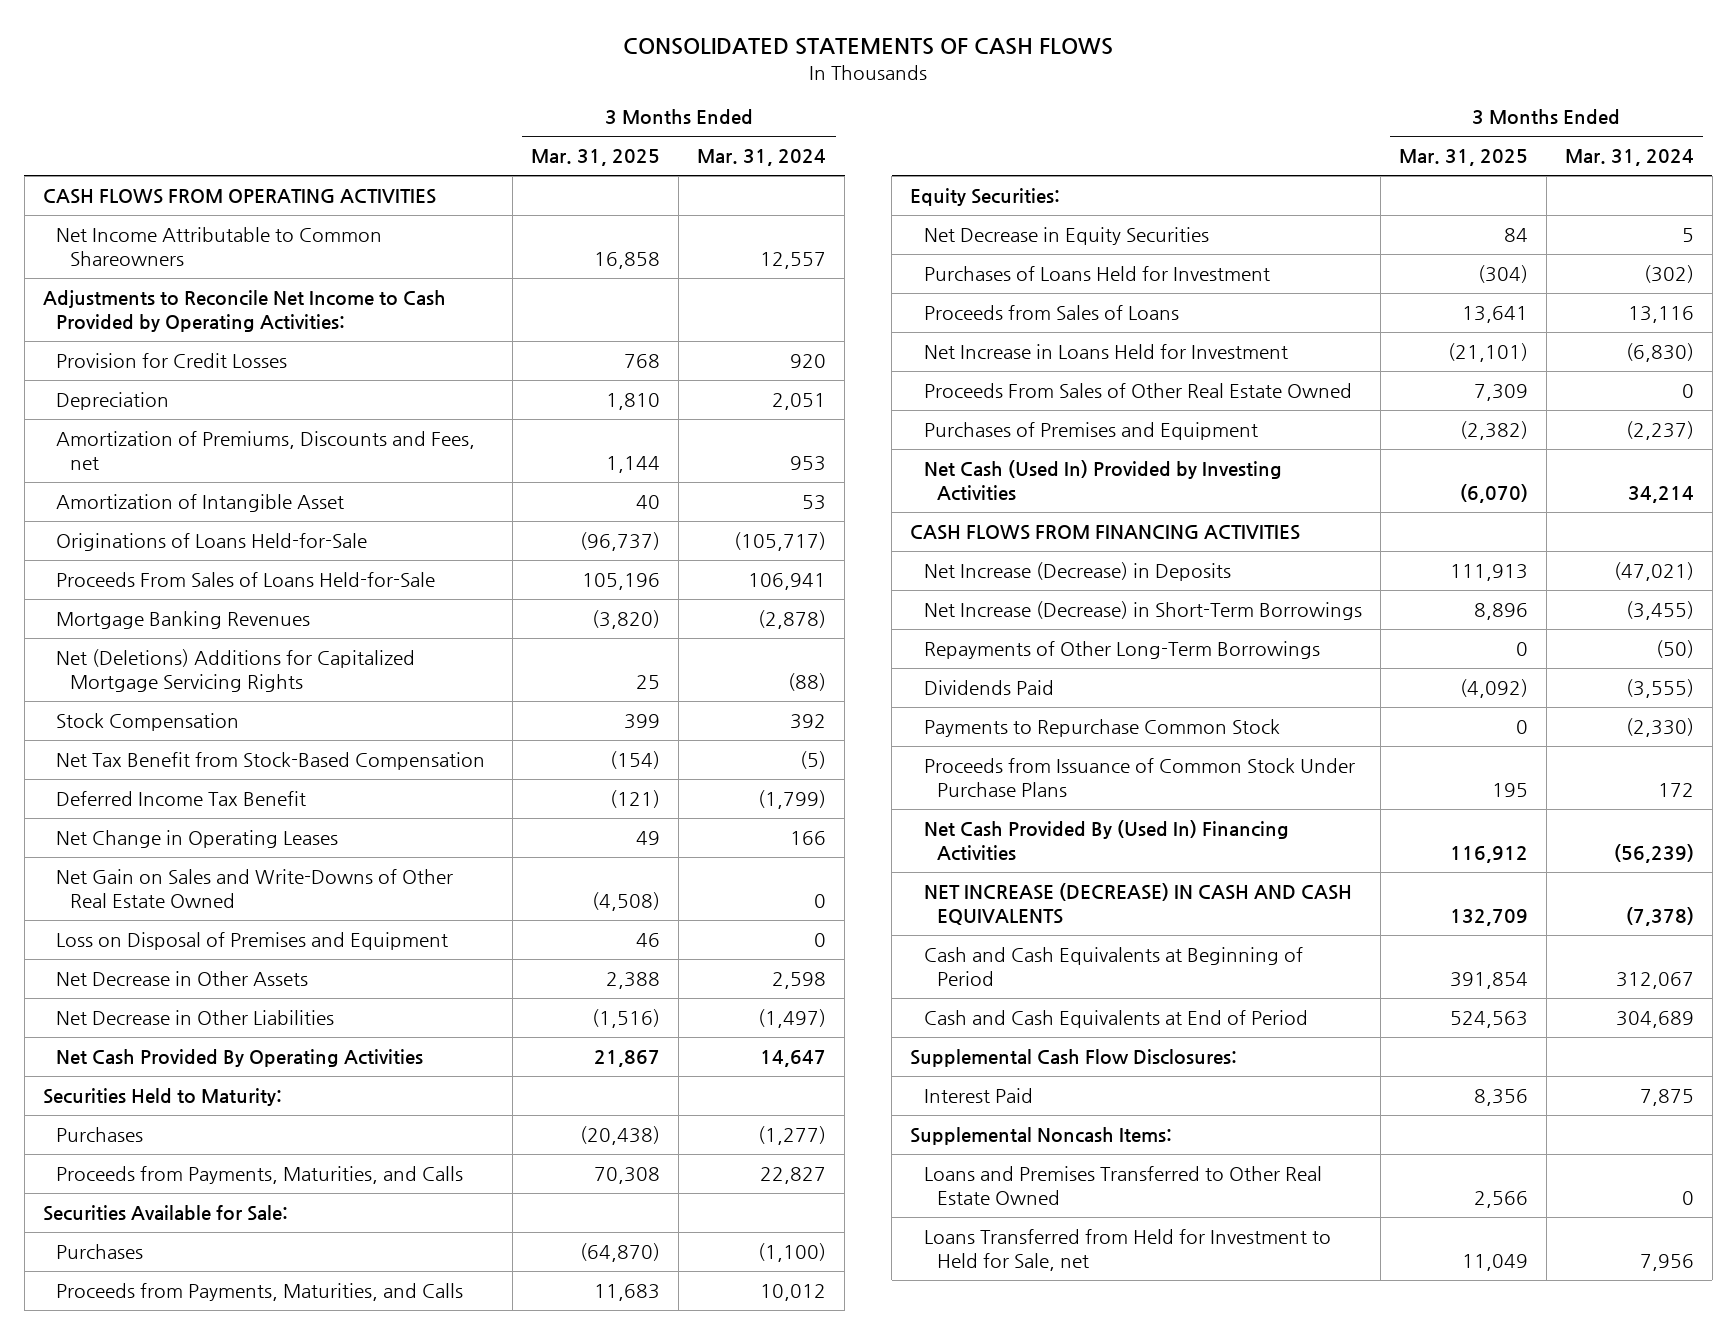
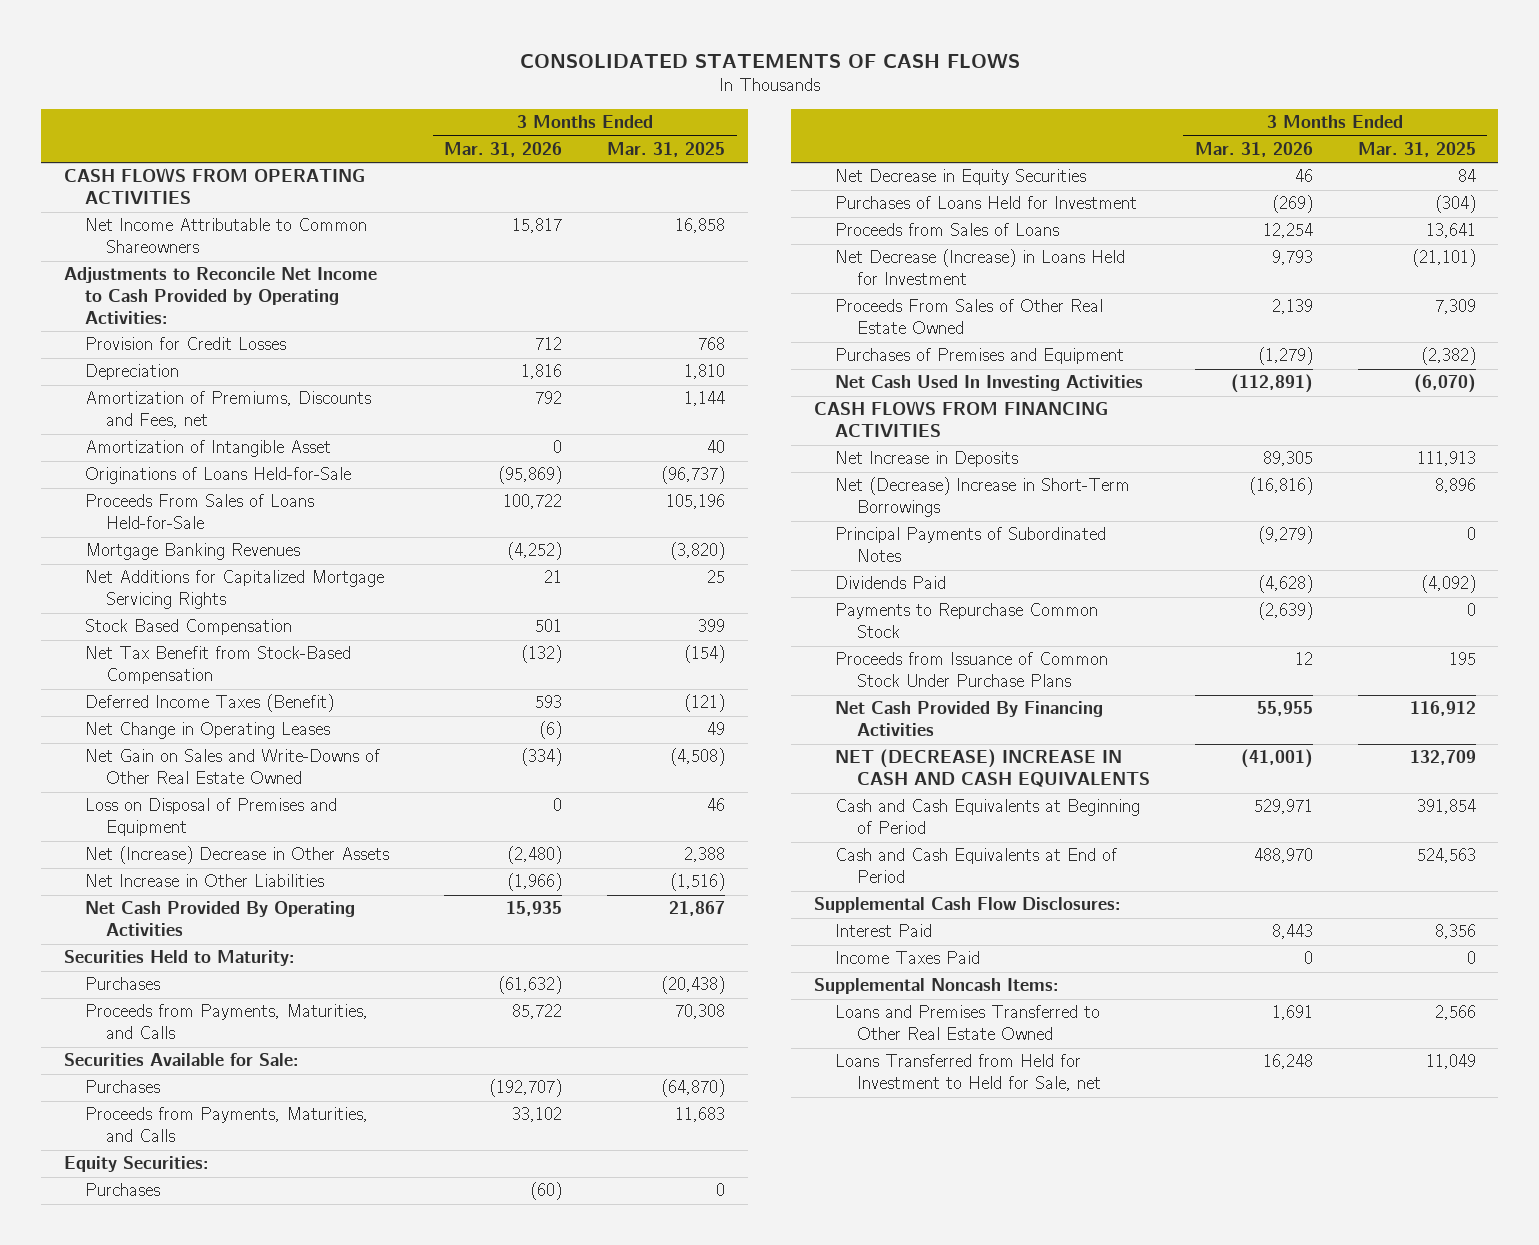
- | 3 Months Ended Mar. 31, 2025 | 3 Months Ended Mar. 31, 2024
+ | 3 Months Ended Mar. 31, 2026 | 3 Months Ended Mar. 31, 2025
- Net (Deletions) Additions for Capitalized Mortgage Servicing Rights | 25 | (88)
- Stock Compensation | 399 | 392
+ Net Additions for Capitalized Mortgage Servicing Rights | 21 | 25
+ Stock Based Compensation | 501 | 399
- Deferred Income Tax Benefit | (121) | (1,799)
+ Deferred Income Taxes (Benefit) | 593 | (121)
- Net Decrease in Other Assets | 2,388 | 2,598
- Net Decrease in Other Liabilities | (1,516) | (1,497)
+ Net (Increase) Decrease in Other Assets | (2,480) | 2,388
+ Net Increase in Other Liabilities | (1,966) | (1,516)
+ Purchases | (60) | 0
- Net Increase in Loans Held for Investment | (21,101) | (6,830)
+ Net Decrease (Increase) in Loans Held for Investment | 9,793 | (21,101)
- Net Cash (Used In) Provided by Investing Activities | (6,070) | 34,214
+ Net Cash Used In Investing Activities | (112,891) | (6,070)
- Net Increase (Decrease) in Deposits | 111,913 | (47,021)
- Net Increase (Decrease) in Short-Term Borrowings | 8,896 | (3,455)
- Repayments of Other Long-Term Borrowings | 0 | (50)
+ Net Increase in Deposits | 89,305 | 111,913
+ Net (Decrease) Increase in Short-Term Borrowings | (16,816) | 8,896
+ Principal Payments of Subordinated Notes | (9,279) | 0
- Net Cash Provided By (Used In) Financing Activities | 116,912 | (56,239)
- NET INCREASE (DECREASE) IN CASH AND CASH EQUIVALENTS | 132,709 | (7,378)
+ Net Cash Provided By Financing Activities | 55,955 | 116,912
+ NET (DECREASE) INCREASE IN CASH AND CASH EQUIVALENTS | (41,001) | 132,709
+ Income Taxes Paid | 0 | 0

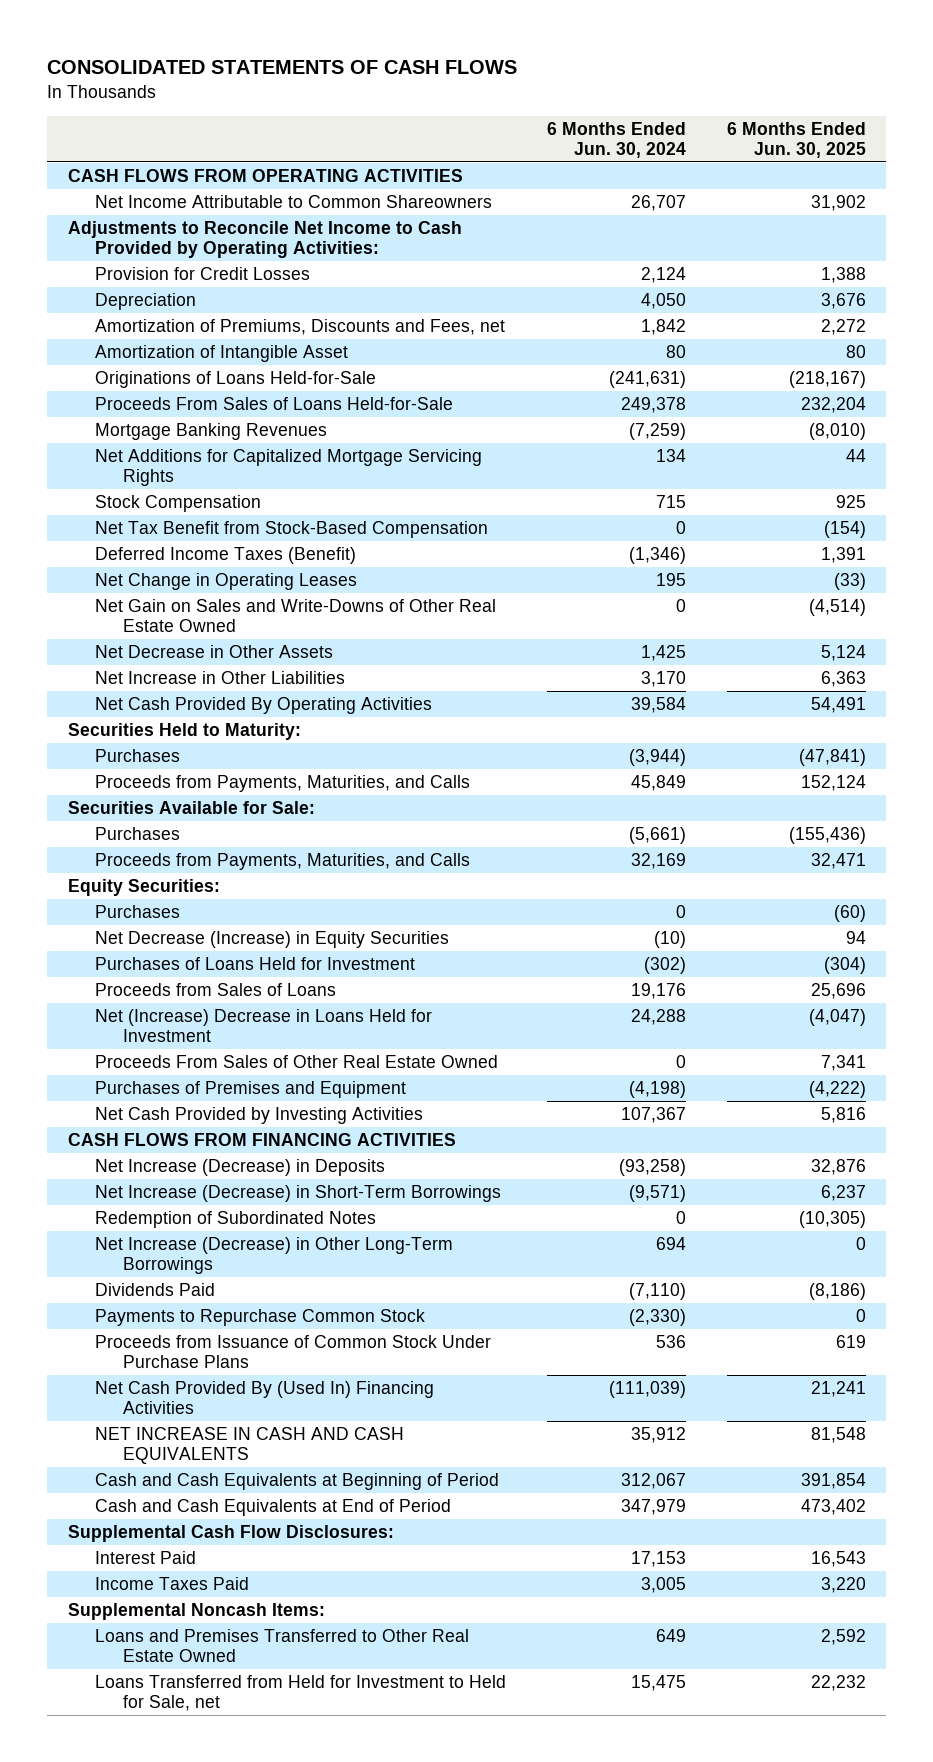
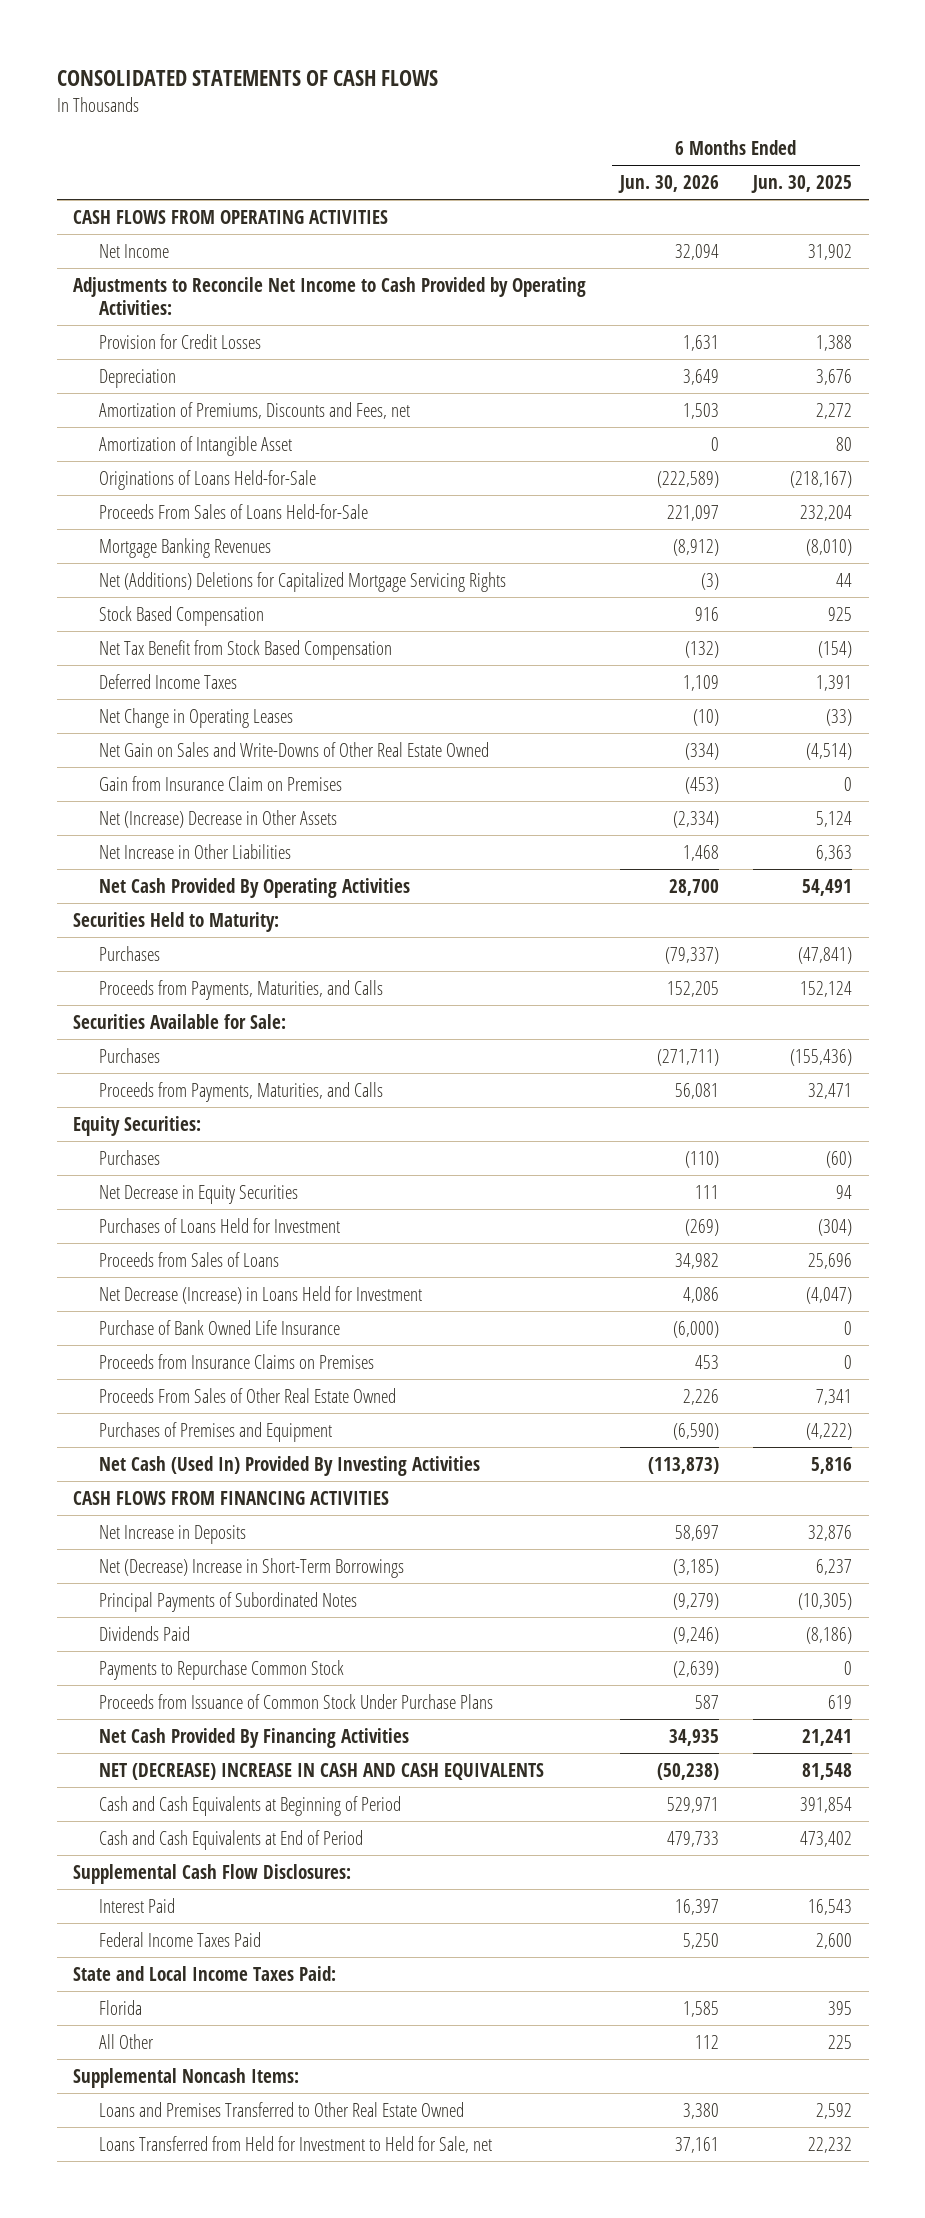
- | 6 Months Ended Jun. 30, 2024 | 6 Months Ended Jun. 30, 2025
+ | 6 Months Ended Jun. 30, 2026 | 6 Months Ended Jun. 30, 2025
- Net Income Attributable to Common Shareowners | 26,707 | 31,902
+ Net Income | 32,094 | 31,902
- Net Additions for Capitalized Mortgage Servicing Rights | 134 | 44
- Stock Compensation | 715 | 925
- Net Tax Benefit from Stock-Based Compensation | 0 | (154)
- Deferred Income Taxes (Benefit) | (1,346) | 1,391
+ Net (Additions) Deletions for Capitalized Mortgage Servicing Rights | (3) | 44
+ Stock Based Compensation | 916 | 925
+ Net Tax Benefit from Stock Based Compensation | (132) | (154)
+ Deferred Income Taxes | 1,109 | 1,391
- Net Decrease in Other Assets | 1,425 | 5,124
+ Gain from Insurance Claim on Premises | (453) | 0
+ Net (Increase) Decrease in Other Assets | (2,334) | 5,124
- Net Decrease (Increase) in Equity Securities | (10) | 94
+ Net Decrease in Equity Securities | 111 | 94
- Net (Increase) Decrease in Loans Held for Investment | 24,288 | (4,047)
+ Net Decrease (Increase) in Loans Held for Investment | 4,086 | (4,047)
+ Purchase of Bank Owned Life Insurance | (6,000) | 0
+ Proceeds from Insurance Claims on Premises | 453 | 0
- Net Cash Provided by Investing Activities | 107,367 | 5,816
+ Net Cash (Used In) Provided By Investing Activities | (113,873) | 5,816
- Net Increase (Decrease) in Deposits | (93,258) | 32,876
- Net Increase (Decrease) in Short-Term Borrowings | (9,571) | 6,237
- Redemption of Subordinated Notes | 0 | (10,305)
- Net Increase (Decrease) in Other Long-Term Borrowings | 694 | 0
+ Net Increase in Deposits | 58,697 | 32,876
+ Net (Decrease) Increase in Short-Term Borrowings | (3,185) | 6,237
+ Principal Payments of Subordinated Notes | (9,279) | (10,305)
- Net Cash Provided By (Used In) Financing Activities | (111,039) | 21,241
- NET INCREASE IN CASH AND CASH EQUIVALENTS | 35,912 | 81,548
+ Net Cash Provided By Financing Activities | 34,935 | 21,241
+ NET (DECREASE) INCREASE IN CASH AND CASH EQUIVALENTS | (50,238) | 81,548
- Income Taxes Paid | 3,005 | 3,220
+ Federal Income Taxes Paid | 5,250 | 2,600
+ State and Local Income Taxes Paid:
+ Florida | 1,585 | 395
+ All Other | 112 | 225

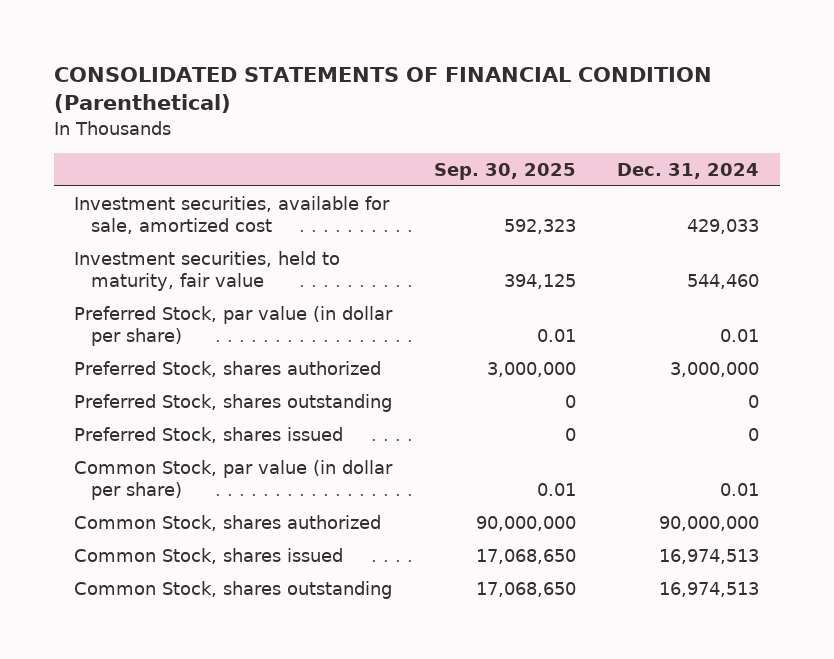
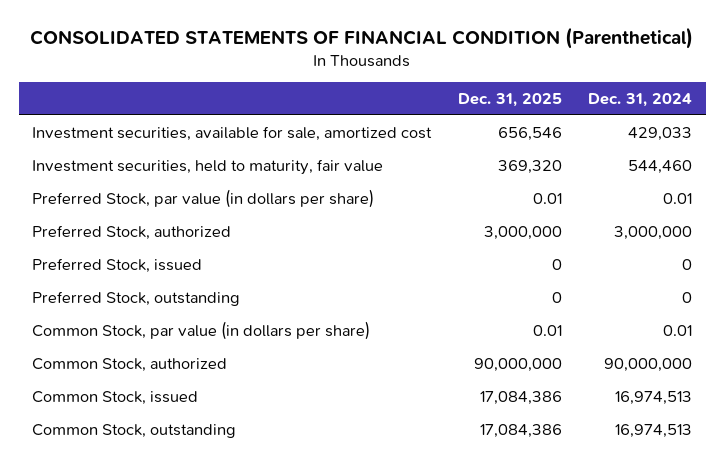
- | Sep. 30, 2025 | Dec. 31, 2024
+ | Dec. 31, 2025 | Dec. 31, 2024
- Preferred Stock, par value (in dollar per share) | 0.01 | 0.01
- Preferred Stock, shares authorized | 3,000,000 | 3,000,000
- Preferred Stock, shares outstanding | 0 | 0
- Preferred Stock, shares issued | 0 | 0
- Common Stock, par value (in dollar per share) | 0.01 | 0.01
- Common Stock, shares authorized | 90,000,000 | 90,000,000
- Common Stock, shares issued | 17,068,650 | 16,974,513
- Common Stock, shares outstanding | 17,068,650 | 16,974,513
+ Preferred Stock, par value (in dollars per share) | 0.01 | 0.01
+ Preferred Stock, authorized | 3,000,000 | 3,000,000
+ Preferred Stock, issued | 0 | 0
+ Preferred Stock, outstanding | 0 | 0
+ Common Stock, par value (in dollars per share) | 0.01 | 0.01
+ Common Stock, authorized | 90,000,000 | 90,000,000
+ Common Stock, issued | 17,084,386 | 16,974,513
+ Common Stock, outstanding | 17,084,386 | 16,974,513

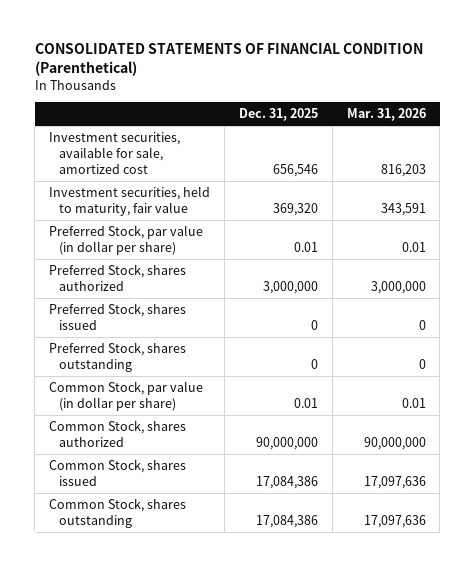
- | Dec. 31, 2025 | Dec. 31, 2024
+ | Dec. 31, 2025 | Mar. 31, 2026
- Preferred Stock, par value (in dollars per share) | 0.01 | 0.01
- Preferred Stock, authorized | 3,000,000 | 3,000,000
- Preferred Stock, issued | 0 | 0
- Preferred Stock, outstanding | 0 | 0
- Common Stock, par value (in dollars per share) | 0.01 | 0.01
- Common Stock, authorized | 90,000,000 | 90,000,000
- Common Stock, issued | 17,084,386 | 16,974,513
- Common Stock, outstanding | 17,084,386 | 16,974,513
+ Preferred Stock, par value (in dollar per share) | 0.01 | 0.01
+ Preferred Stock, shares authorized | 3,000,000 | 3,000,000
+ Preferred Stock, shares issued | 0 | 0
+ Preferred Stock, shares outstanding | 0 | 0
+ Common Stock, par value (in dollar per share) | 0.01 | 0.01
+ Common Stock, shares authorized | 90,000,000 | 90,000,000
+ Common Stock, shares issued | 17,084,386 | 17,097,636
+ Common Stock, shares outstanding | 17,084,386 | 17,097,636

